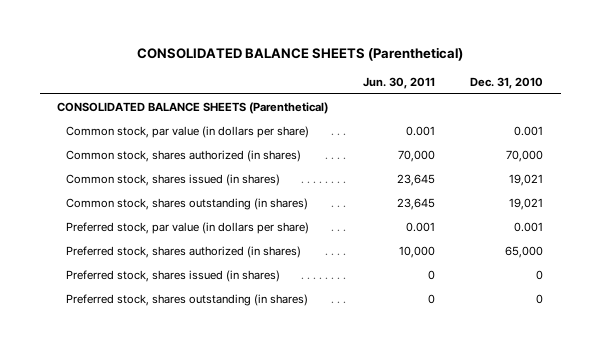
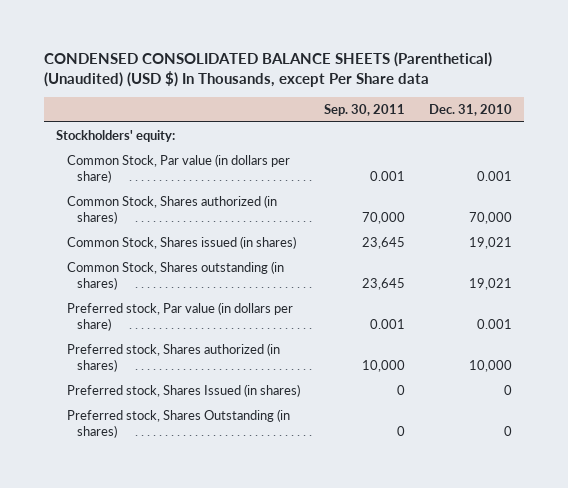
- CONSOLIDATED BALANCE SHEETS (Parenthetical)
+ CONDENSED CONSOLIDATED BALANCE SHEETS (Parenthetical) (Unaudited) (USD $) In Thousands, except Per Share data
- | Jun. 30, 2011 | Dec. 31, 2010
+ | Sep. 30, 2011 | Dec. 31, 2010
- CONSOLIDATED BALANCE SHEETS (Parenthetical)
- Common stock, par value (in dollars per share) | 0.001 | 0.001
- Common stock, shares authorized (in shares) | 70,000 | 70,000
- Common stock, shares issued (in shares) | 23,645 | 19,021
- Common stock, shares outstanding (in shares) | 23,645 | 19,021
- Preferred stock, par value (in dollars per share) | 0.001 | 0.001
- Preferred stock, shares authorized (in shares) | 10,000 | 65,000
- Preferred stock, shares issued (in shares) | 0 | 0
- Preferred stock, shares outstanding (in shares) | 0 | 0
+ Stockholders' equity:
+ Common Stock, Par value (in dollars per share) | 0.001 | 0.001
+ Common Stock, Shares authorized (in shares) | 70,000 | 70,000
+ Common Stock, Shares issued (in shares) | 23,645 | 19,021
+ Common Stock, Shares outstanding (in shares) | 23,645 | 19,021
+ Preferred stock, Par value (in dollars per share) | 0.001 | 0.001
+ Preferred stock, Shares authorized (in shares) | 10,000 | 10,000
+ Preferred stock, Shares Issued (in shares) | 0 | 0
+ Preferred stock, Shares Outstanding (in shares) | 0 | 0

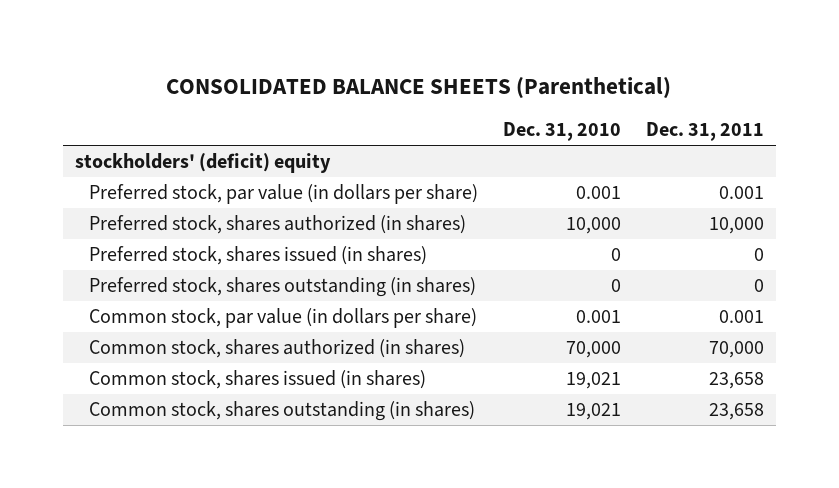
- CONDENSED CONSOLIDATED BALANCE SHEETS (Parenthetical) (Unaudited) (USD $) In Thousands, except Per Share data
+ CONSOLIDATED BALANCE SHEETS (Parenthetical)
- | Sep. 30, 2011 | Dec. 31, 2010
+ | Dec. 31, 2010 | Dec. 31, 2011
- Stockholders' equity:
- Common Stock, Par value (in dollars per share) | 0.001 | 0.001
- Common Stock, Shares authorized (in shares) | 70,000 | 70,000
- Common Stock, Shares issued (in shares) | 23,645 | 19,021
- Common Stock, Shares outstanding (in shares) | 23,645 | 19,021
- Preferred stock, Par value (in dollars per share) | 0.001 | 0.001
- Preferred stock, Shares authorized (in shares) | 10,000 | 10,000
- Preferred stock, Shares Issued (in shares) | 0 | 0
- Preferred stock, Shares Outstanding (in shares) | 0 | 0
+ stockholders' (deficit) equity
+ Preferred stock, par value (in dollars per share) | 0.001 | 0.001
+ Preferred stock, shares authorized (in shares) | 10,000 | 10,000
+ Preferred stock, shares issued (in shares) | 0 | 0
+ Preferred stock, shares outstanding (in shares) | 0 | 0
+ Common stock, par value (in dollars per share) | 0.001 | 0.001
+ Common stock, shares authorized (in shares) | 70,000 | 70,000
+ Common stock, shares issued (in shares) | 19,021 | 23,658
+ Common stock, shares outstanding (in shares) | 19,021 | 23,658

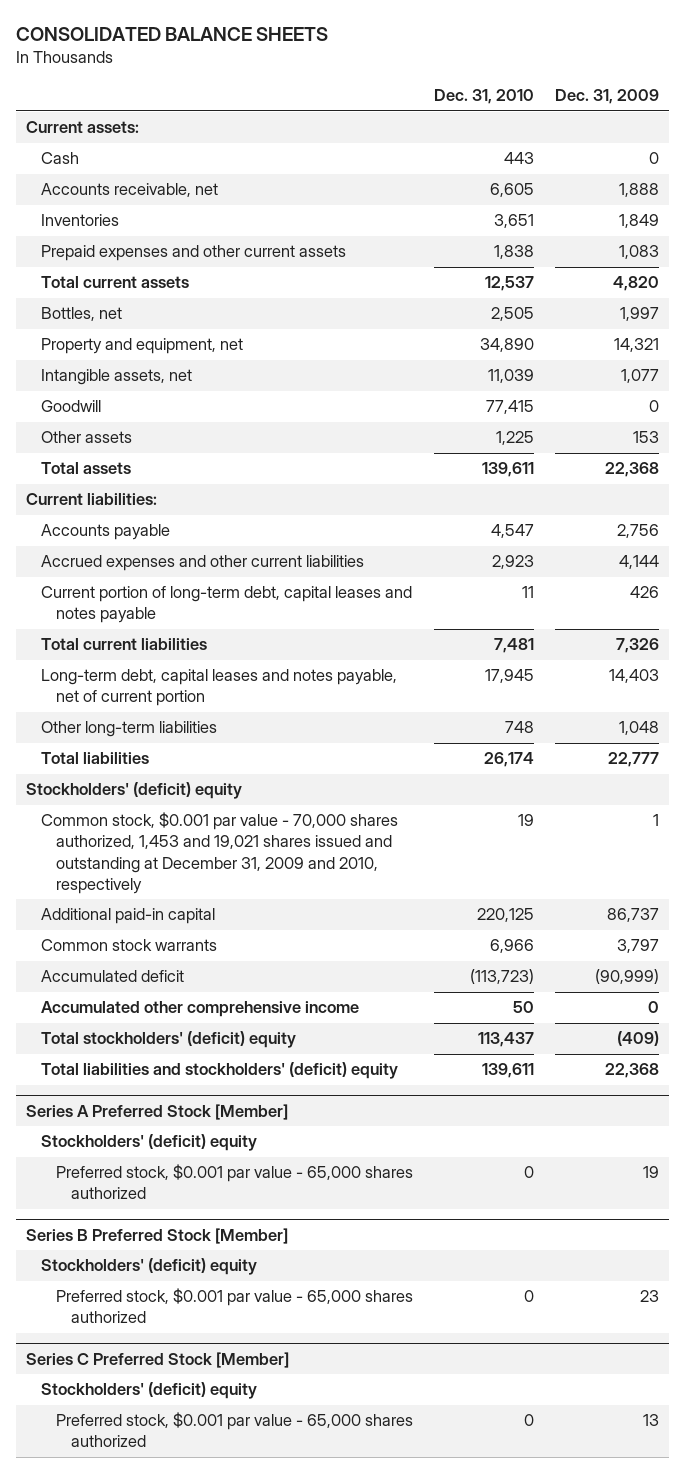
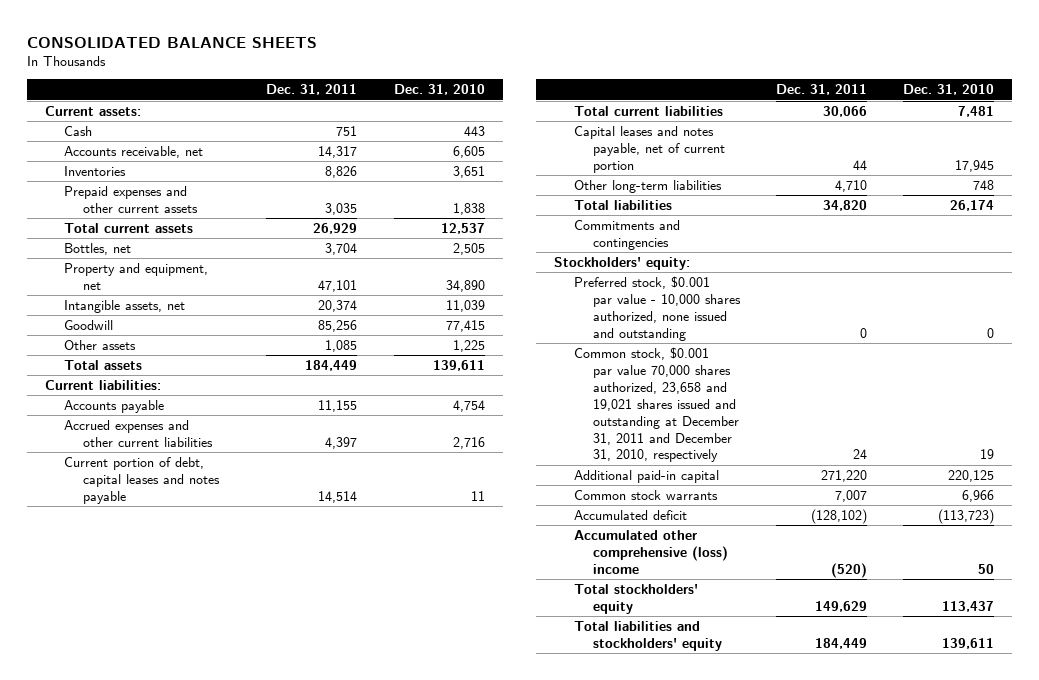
- | Dec. 31, 2010 | Dec. 31, 2009
+ | Dec. 31, 2011 | Dec. 31, 2010
- Accounts payable | 4,547 | 2,756
- Accrued expenses and other current liabilities | 2,923 | 4,144
- Current portion of long-term debt, capital leases and notes payable | 11 | 426
+ Accounts payable | 11,155 | 4,754
+ Accrued expenses and other current liabilities | 4,397 | 2,716
+ Current portion of debt, capital leases and notes payable | 14,514 | 11
- Long-term debt, capital leases and notes payable, net of current portion | 17,945 | 14,403
+ Capital leases and notes payable, net of current portion | 44 | 17,945
- Stockholders' (deficit) equity
- Common stock, $0.001 par value - 70,000 shares authorized, 1,453 and 19,021 shares issued and outstanding at December 31, 2009 and 2010, respectively | 19 | 1
+ Commitments and contingencies
+ Stockholders' equity:
+ Preferred stock, $0.001 par value - 10,000 shares authorized, none issued and outstanding | 0 | 0
+ Common stock, $0.001 par value 70,000 shares authorized, 23,658 and 19,021 shares issued and outstanding at December 31, 2011 and December 31, 2010, respectively | 24 | 19
- Accumulated other comprehensive income | 50 | 0
- Total stockholders' (deficit) equity | 113,437 | (409)
- Total liabilities and stockholders' (deficit) equity | 139,611 | 22,368
- Series A Preferred Stock [Member]
- Stockholders' (deficit) equity
- Preferred stock, $0.001 par value - 65,000 shares authorized | 0 | 19
- Series B Preferred Stock [Member]
- Stockholders' (deficit) equity
- Preferred stock, $0.001 par value - 65,000 shares authorized | 0 | 23
- Series C Preferred Stock [Member]
- Stockholders' (deficit) equity
- Preferred stock, $0.001 par value - 65,000 shares authorized | 0 | 13
+ Accumulated other comprehensive (loss) income | (520) | 50
+ Total stockholders' equity | 149,629 | 113,437
+ Total liabilities and stockholders' equity | 184,449 | 139,611

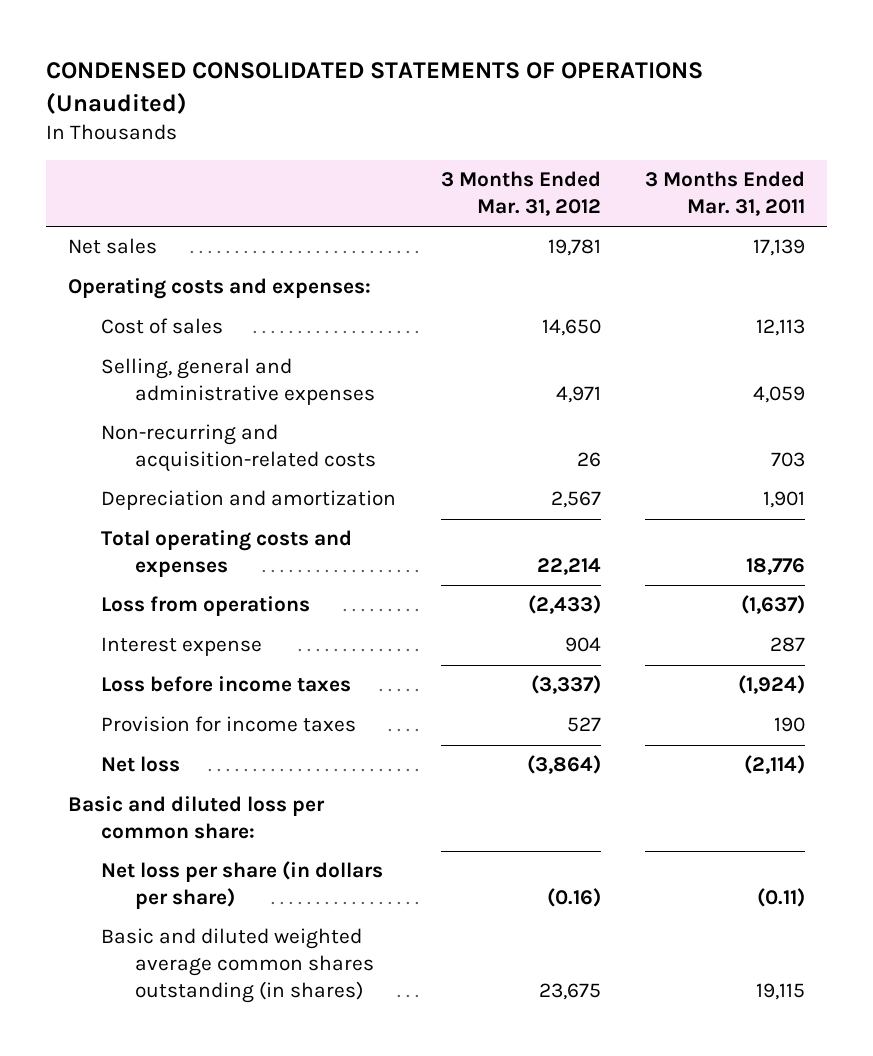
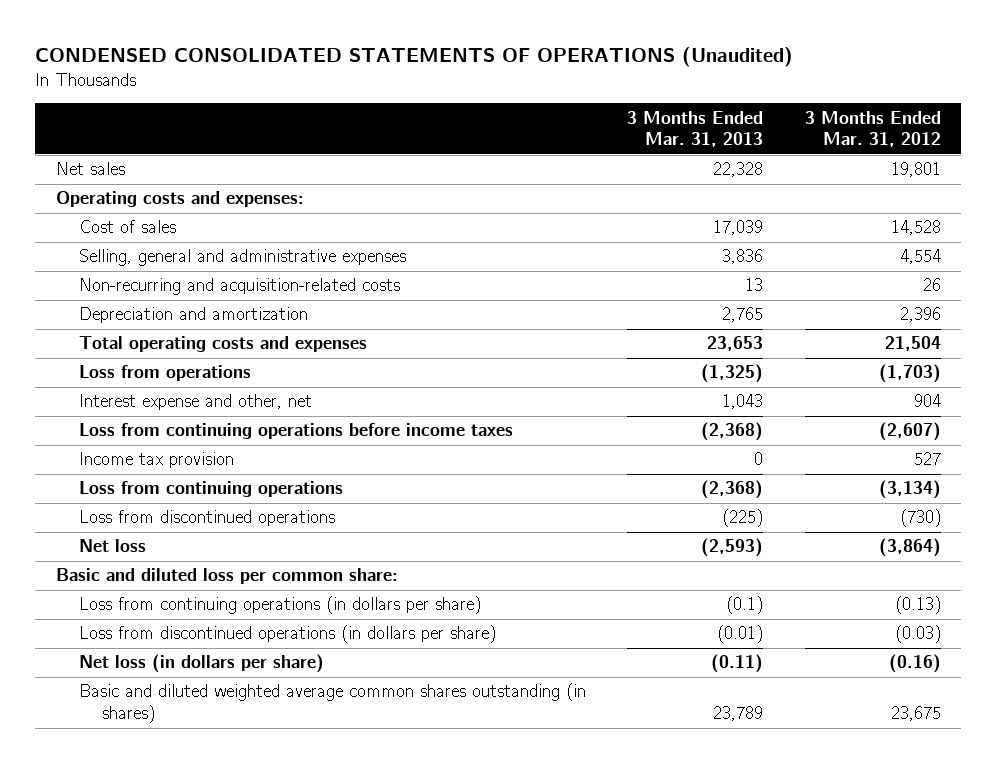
- | 3 Months Ended Mar. 31, 2012 | 3 Months Ended Mar. 31, 2011
+ | 3 Months Ended Mar. 31, 2013 | 3 Months Ended Mar. 31, 2012
- Net sales | 19,781 | 17,139
+ Net sales | 22,328 | 19,801
- Cost of sales | 14,650 | 12,113
- Selling, general and administrative expenses | 4,971 | 4,059
+ Cost of sales | 17,039 | 14,528
+ Selling, general and administrative expenses | 3,836 | 4,554
- Depreciation and amortization | 2,567 | 1,901
- Total operating costs and expenses | 22,214 | 18,776
- Loss from operations | (2,433) | (1,637)
- Interest expense | 904 | 287
- Loss before income taxes | (3,337) | (1,924)
- Provision for income taxes | 527 | 190
+ Depreciation and amortization | 2,765 | 2,396
+ Total operating costs and expenses | 23,653 | 21,504
+ Loss from operations | (1,325) | (1,703)
+ Interest expense and other, net | 1,043 | 904
+ Loss from continuing operations before income taxes | (2,368) | (2,607)
+ Income tax provision | 0 | 527
+ Loss from continuing operations | (2,368) | (3,134)
+ Loss from discontinued operations | (225) | (730)
- Net loss per share (in dollars per share) | (0.16) | (0.11)
+ Loss from continuing operations (in dollars per share) | (0.1) | (0.13)
+ Loss from discontinued operations (in dollars per share) | (0.01) | (0.03)
+ Net loss (in dollars per share) | (0.11) | (0.16)

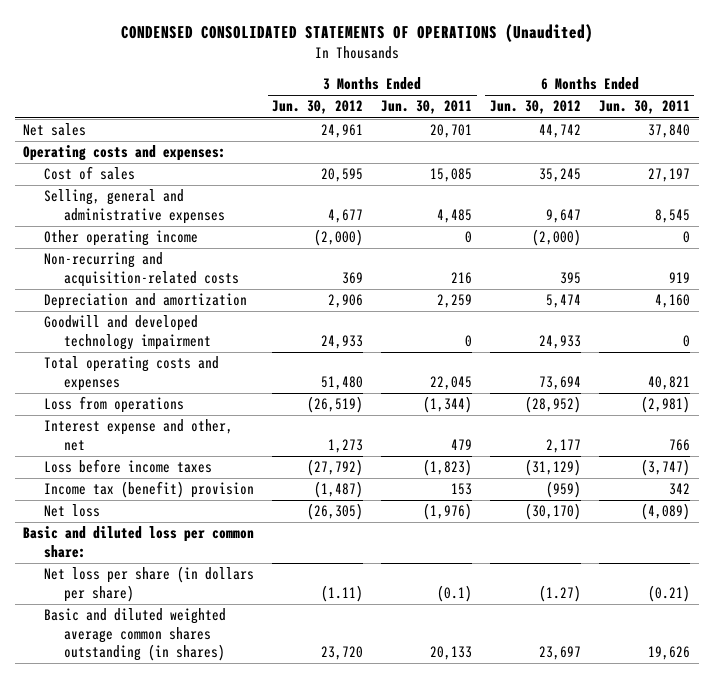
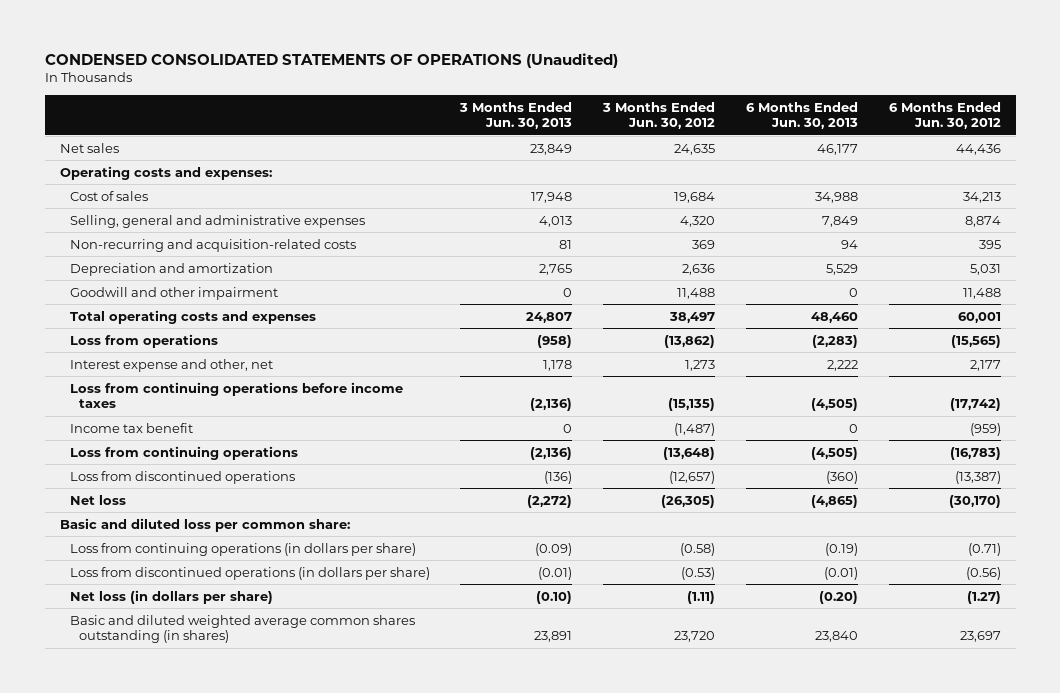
- | 3 Months Ended Jun. 30, 2012 | 3 Months Ended Jun. 30, 2011 | 6 Months Ended Jun. 30, 2012 | 6 Months Ended Jun. 30, 2011
+ | 3 Months Ended Jun. 30, 2013 | 3 Months Ended Jun. 30, 2012 | 6 Months Ended Jun. 30, 2013 | 6 Months Ended Jun. 30, 2012
- Net sales | 24,961 | 20,701 | 44,742 | 37,840
+ Net sales | 23,849 | 24,635 | 46,177 | 44,436
- Cost of sales | 20,595 | 15,085 | 35,245 | 27,197
- Selling, general and administrative expenses | 4,677 | 4,485 | 9,647 | 8,545
- Other operating income | (2,000) | 0 | (2,000) | 0
+ Cost of sales | 17,948 | 19,684 | 34,988 | 34,213
+ Selling, general and administrative expenses | 4,013 | 4,320 | 7,849 | 8,874
- Depreciation and amortization | 2,906 | 2,259 | 5,474 | 4,160
- Goodwill and developed technology impairment | 24,933 | 0 | 24,933 | 0
- Total operating costs and expenses | 51,480 | 22,045 | 73,694 | 40,821
- Loss from operations | (26,519) | (1,344) | (28,952) | (2,981)
+ Depreciation and amortization | 2,765 | 2,636 | 5,529 | 5,031
+ Goodwill and other impairment | 0 | 11,488 | 0 | 11,488
+ Total operating costs and expenses | 24,807 | 38,497 | 48,460 | 60,001
+ Loss from operations | (958) | (13,862) | (2,283) | (15,565)
- Loss before income taxes | (27,792) | (1,823) | (31,129) | (3,747)
- Income tax (benefit) provision | (1,487) | 153 | (959) | 342
+ Loss from continuing operations before income taxes | (2,136) | (15,135) | (4,505) | (17,742)
+ Income tax benefit | 0 | (1,487) | 0 | (959)
+ Loss from continuing operations | (2,136) | (13,648) | (4,505) | (16,783)
+ Loss from discontinued operations | (136) | (12,657) | (360) | (13,387)
- Net loss per share (in dollars per share) | (1.11) | (0.1) | (1.27) | (0.21)
+ Loss from continuing operations (in dollars per share) | (0.09) | (0.58) | (0.19) | (0.71)
+ Loss from discontinued operations (in dollars per share) | (0.01) | (0.53) | (0.01) | (0.56)
+ Net loss (in dollars per share) | (0.10) | (1.11) | (0.20) | (1.27)

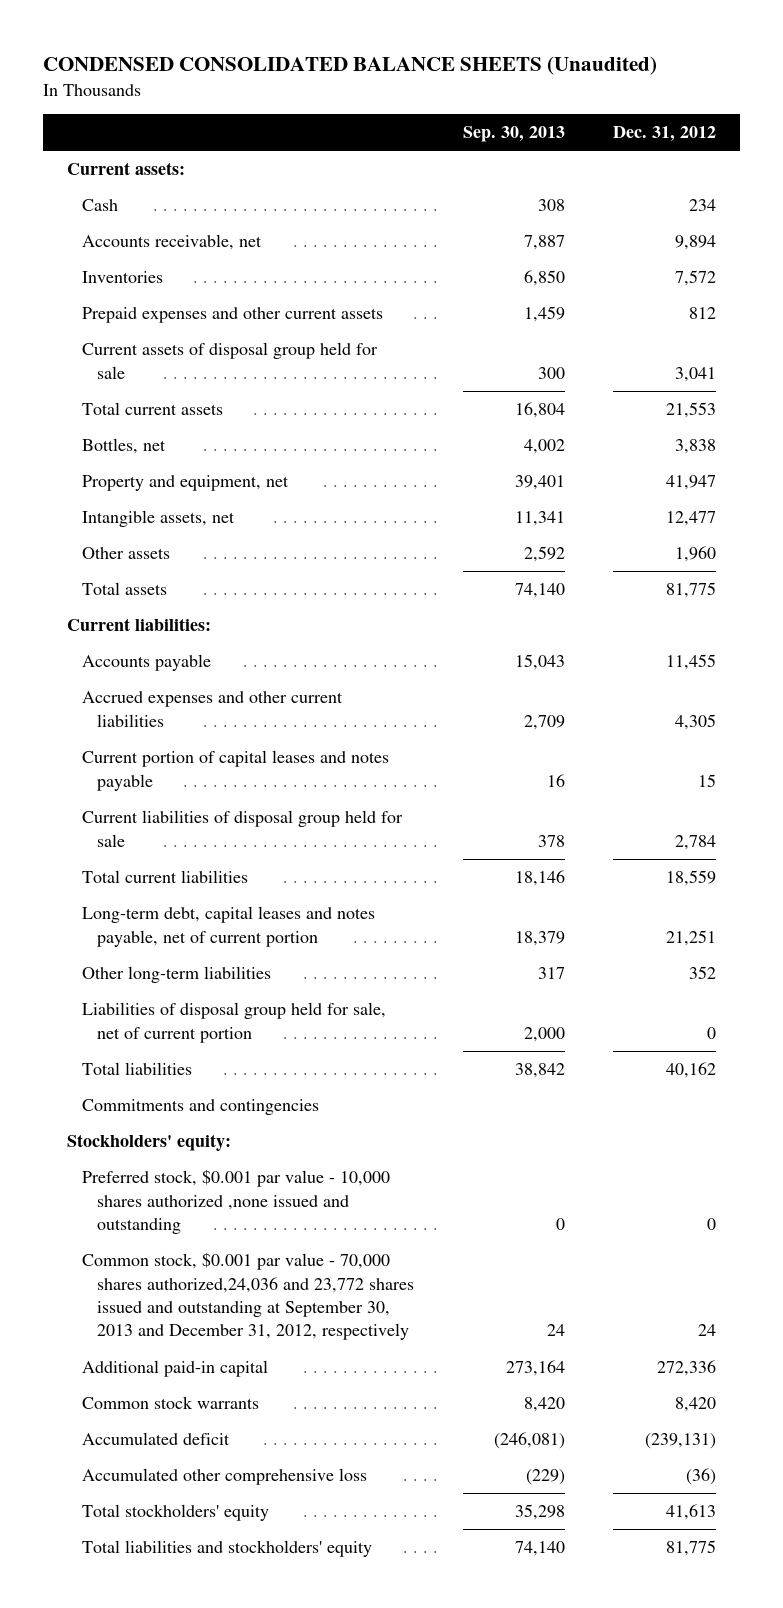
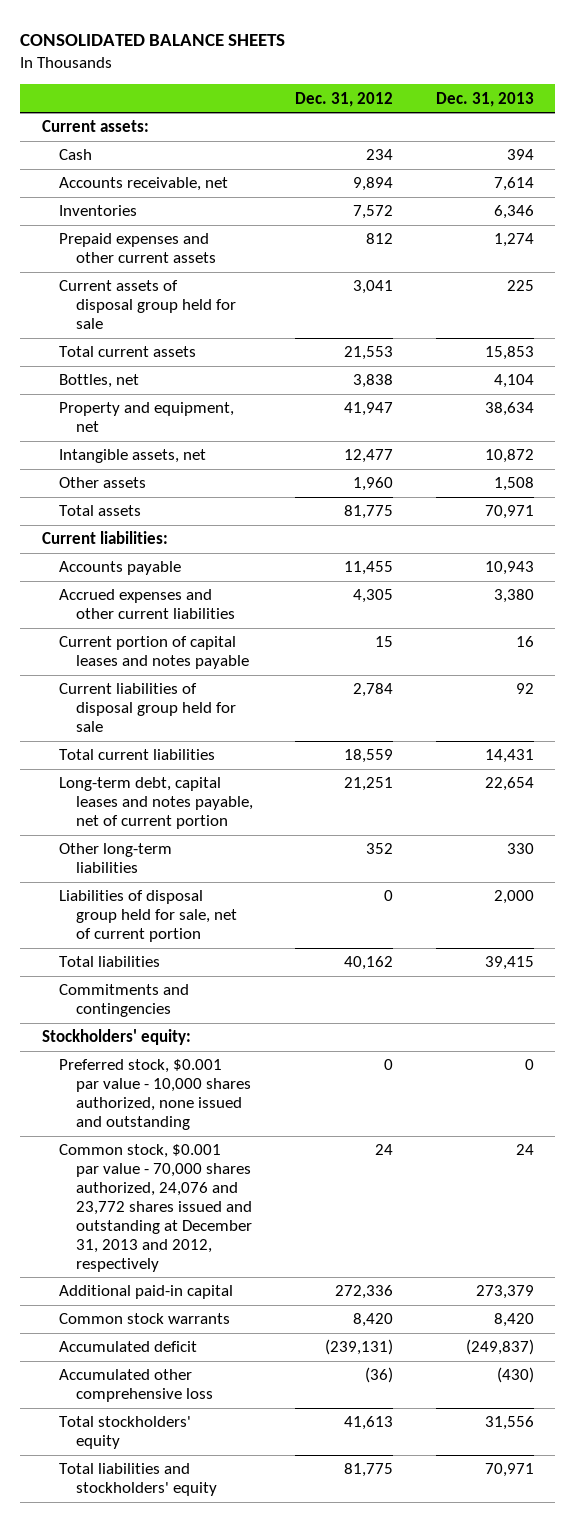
- CONDENSED CONSOLIDATED BALANCE SHEETS (Unaudited)
+ CONSOLIDATED BALANCE SHEETS
- | Sep. 30, 2013 | Dec. 31, 2012
+ | Dec. 31, 2012 | Dec. 31, 2013
- Preferred stock, $0.001 par value - 10,000 shares authorized ,none issued and outstanding | 0 | 0
- Common stock, $0.001 par value - 70,000 shares authorized,24,036 and 23,772 shares issued and outstanding at September 30, 2013 and December 31, 2012, respectively | 24 | 24
+ Preferred stock, $0.001 par value - 10,000 shares authorized, none issued and outstanding | 0 | 0
+ Common stock, $0.001 par value - 70,000 shares authorized, 24,076 and 23,772 shares issued and outstanding at December 31, 2013 and 2012, respectively | 24 | 24

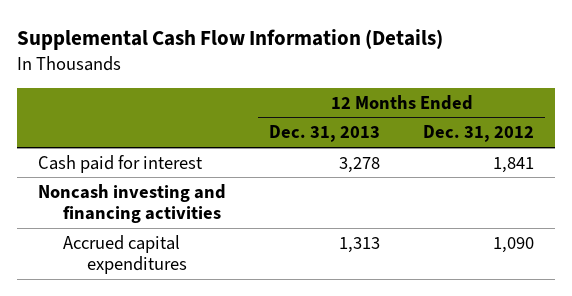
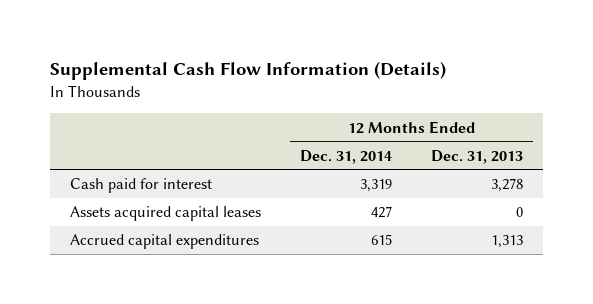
- | 12 Months Ended Dec. 31, 2013 | 12 Months Ended Dec. 31, 2012
+ | 12 Months Ended Dec. 31, 2014 | 12 Months Ended Dec. 31, 2013
- Noncash investing and financing activities
+ Assets acquired capital leases | 427 | 0

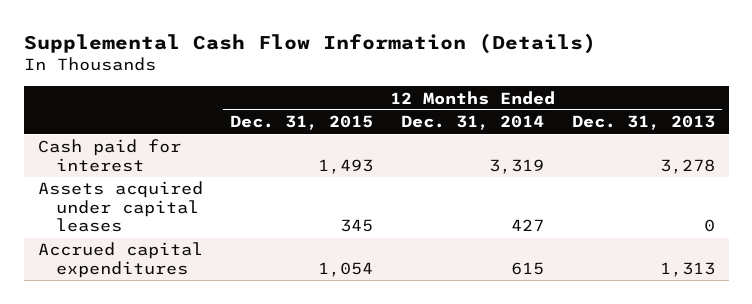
- | 12 Months Ended Dec. 31, 2014 | 12 Months Ended Dec. 31, 2013
+ | 12 Months Ended Dec. 31, 2015 | 12 Months Ended Dec. 31, 2014 | 12 Months Ended Dec. 31, 2013
- Assets acquired capital leases | 427 | 0
+ Assets acquired under capital leases | 345 | 427 | 0

